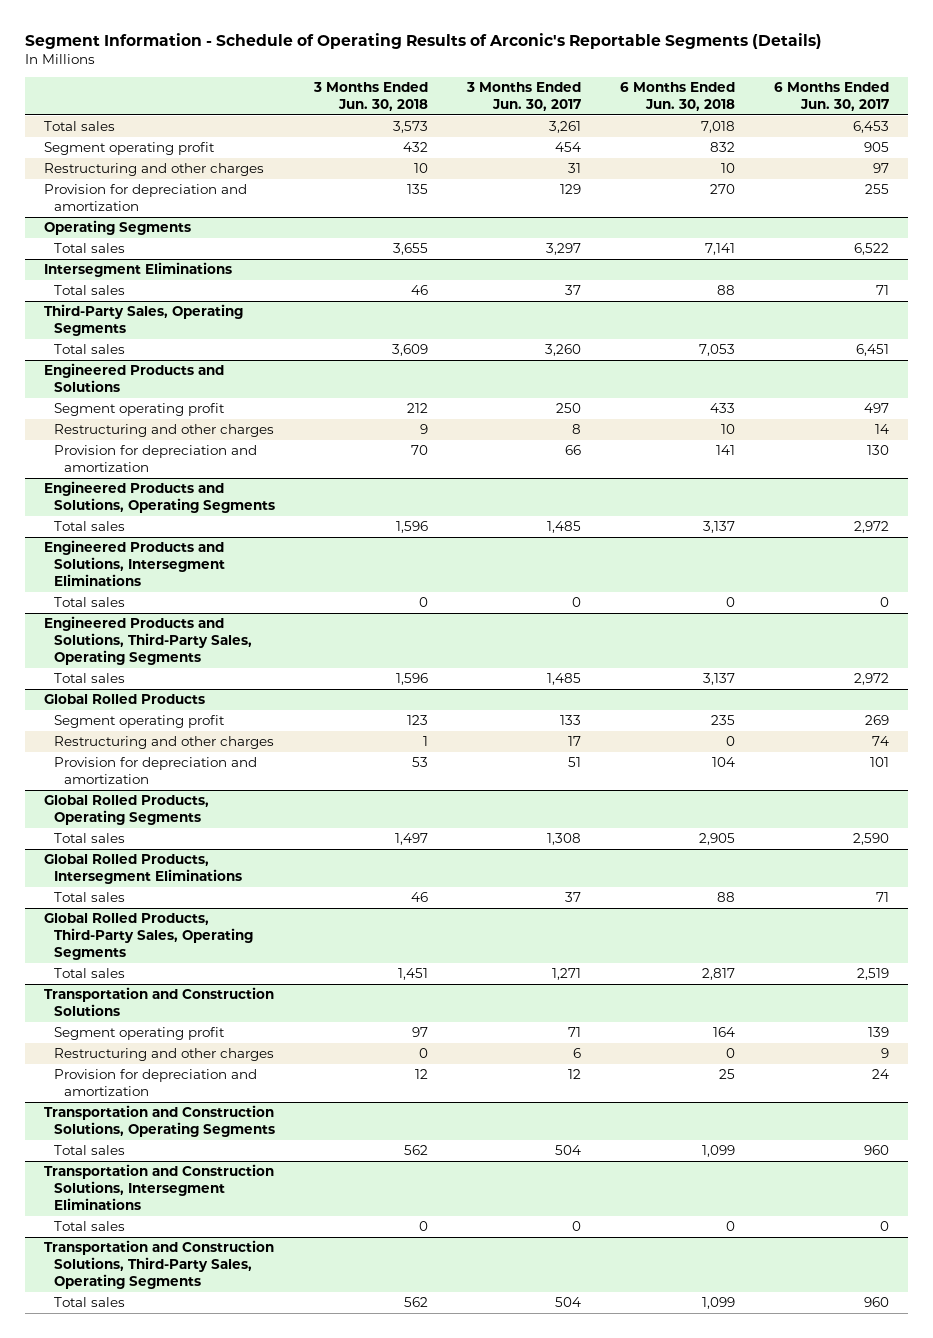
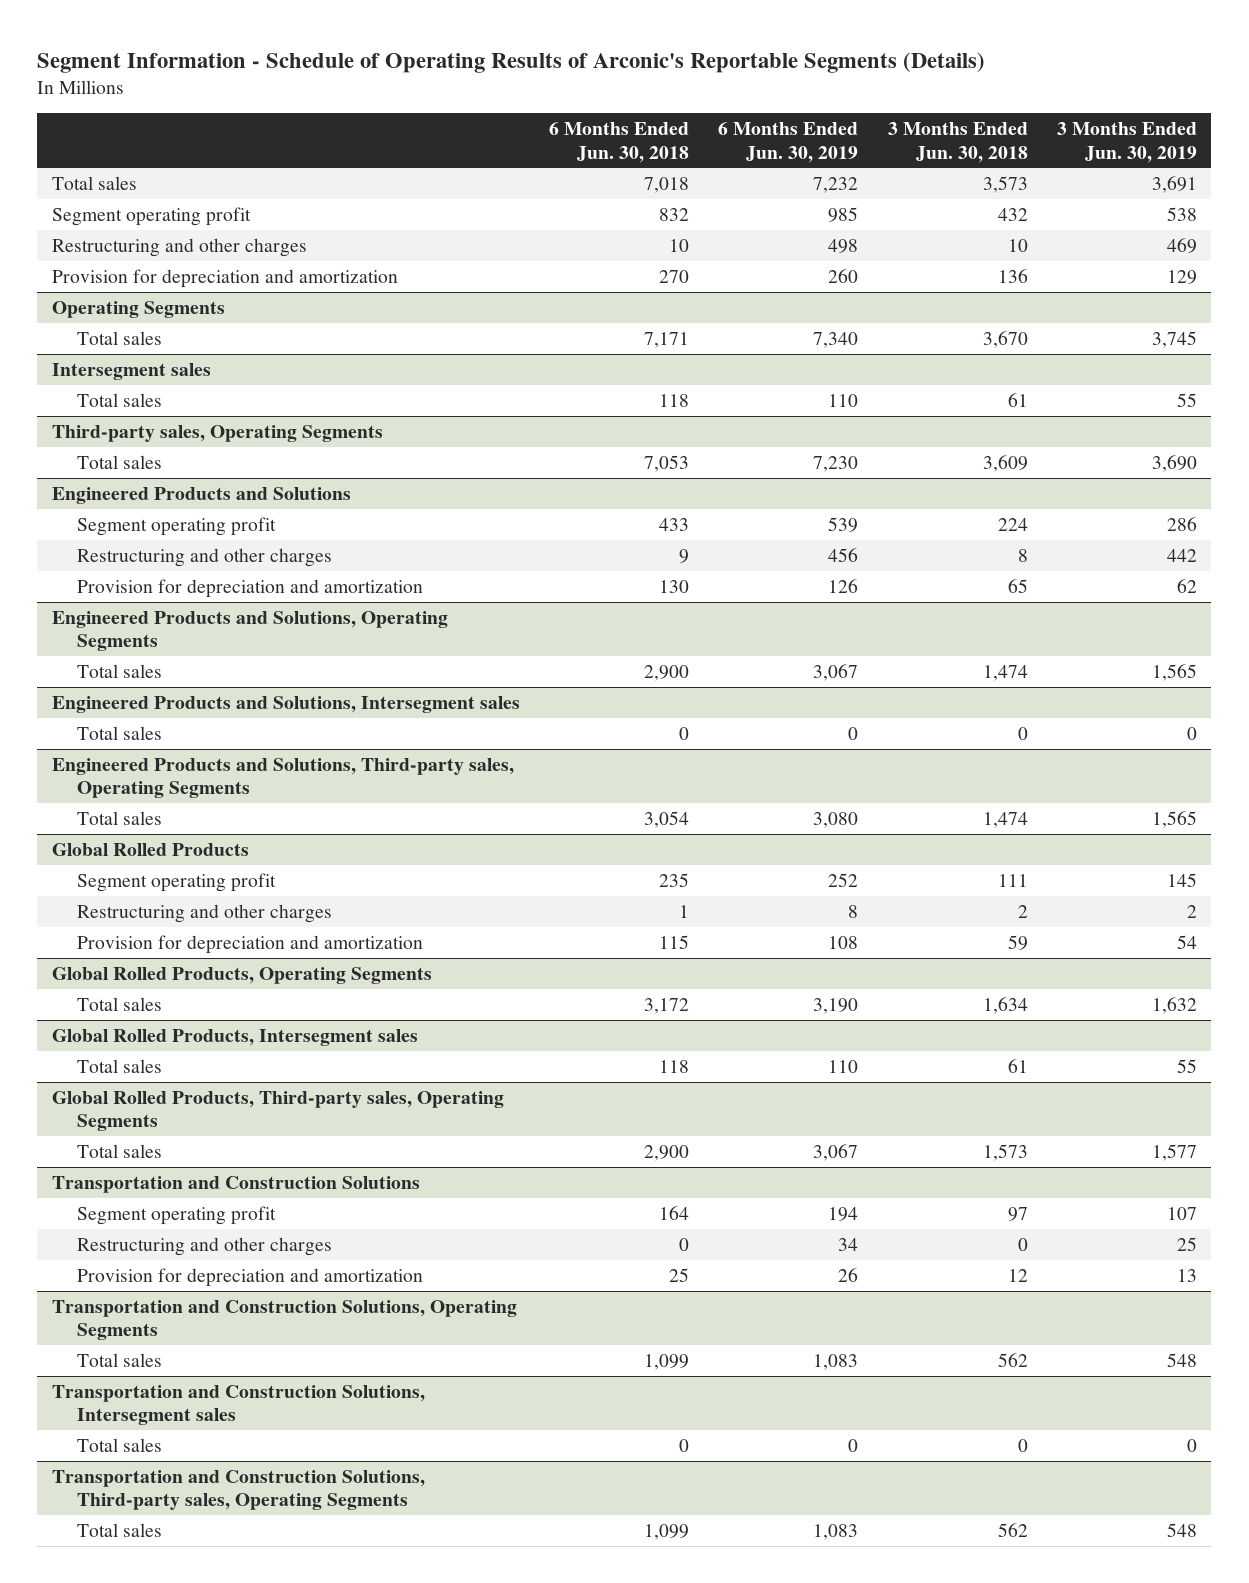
- | 3 Months Ended Jun. 30, 2018 | 3 Months Ended Jun. 30, 2017 | 6 Months Ended Jun. 30, 2018 | 6 Months Ended Jun. 30, 2017
+ | 6 Months Ended Jun. 30, 2018 | 6 Months Ended Jun. 30, 2019 | 3 Months Ended Jun. 30, 2018 | 3 Months Ended Jun. 30, 2019
- Provision for depreciation and amortization | 135 | 129 | 270 | 255
+ Provision for depreciation and amortization | 270 | 260 | 136 | 129
@ Operating Segments
- Total sales | 3,655 | 3,297 | 7,141 | 6,522
- Intersegment Eliminations
- Total sales | 46 | 37 | 88 | 71
- Third-Party Sales, Operating Segments
@ Operating Segments
+ Total sales | 7,171 | 7,340 | 3,670 | 3,745
+ Intersegment sales
+ Total sales | 118 | 110 | 61 | 55
+ Third-party sales, Operating Segments
@ Engineered Products and Solutions
- Segment operating profit | 212 | 250 | 433 | 497
- Restructuring and other charges | 9 | 8 | 10 | 14
- Provision for depreciation and amortization | 70 | 66 | 141 | 130
+ Segment operating profit | 433 | 539 | 224 | 286
+ Restructuring and other charges | 9 | 456 | 8 | 442
+ Provision for depreciation and amortization | 130 | 126 | 65 | 62
@ Engineered Products and Solutions, Operating Segments
- Total sales | 1,596 | 1,485 | 3,137 | 2,972
- Engineered Products and Solutions, Intersegment Eliminations
@ Engineered Products and Solutions, Operating Segments
+ Total sales | 2,900 | 3,067 | 1,474 | 1,565
+ Engineered Products and Solutions, Intersegment sales
- Engineered Products and Solutions, Third-Party Sales, Operating Segments
- Total sales | 1,596 | 1,485 | 3,137 | 2,972
+ Engineered Products and Solutions, Third-party sales, Operating Segments
+ Total sales | 3,054 | 3,080 | 1,474 | 1,565
@ Global Rolled Products
- Segment operating profit | 123 | 133 | 235 | 269
- Restructuring and other charges | 1 | 17 | 0 | 74
- Provision for depreciation and amortization | 53 | 51 | 104 | 101
+ Segment operating profit | 235 | 252 | 111 | 145
+ Restructuring and other charges | 1 | 8 | 2 | 2
+ Provision for depreciation and amortization | 115 | 108 | 59 | 54
@ Global Rolled Products, Operating Segments
- Total sales | 1,497 | 1,308 | 2,905 | 2,590
- Global Rolled Products, Intersegment Eliminations
- Total sales | 46 | 37 | 88 | 71
- Global Rolled Products, Third-Party Sales, Operating Segments
- Total sales | 1,451 | 1,271 | 2,817 | 2,519
@ Global Rolled Products, Operating Segments
+ Total sales | 3,172 | 3,190 | 1,634 | 1,632
+ Global Rolled Products, Intersegment sales
+ Total sales | 118 | 110 | 61 | 55
+ Global Rolled Products, Third-party sales, Operating Segments
+ Total sales | 2,900 | 3,067 | 1,573 | 1,577
- Transportation and Construction Solutions, Intersegment Eliminations
+ Transportation and Construction Solutions, Intersegment sales
- Transportation and Construction Solutions, Third-Party Sales, Operating Segments
+ Transportation and Construction Solutions, Third-party sales, Operating Segments

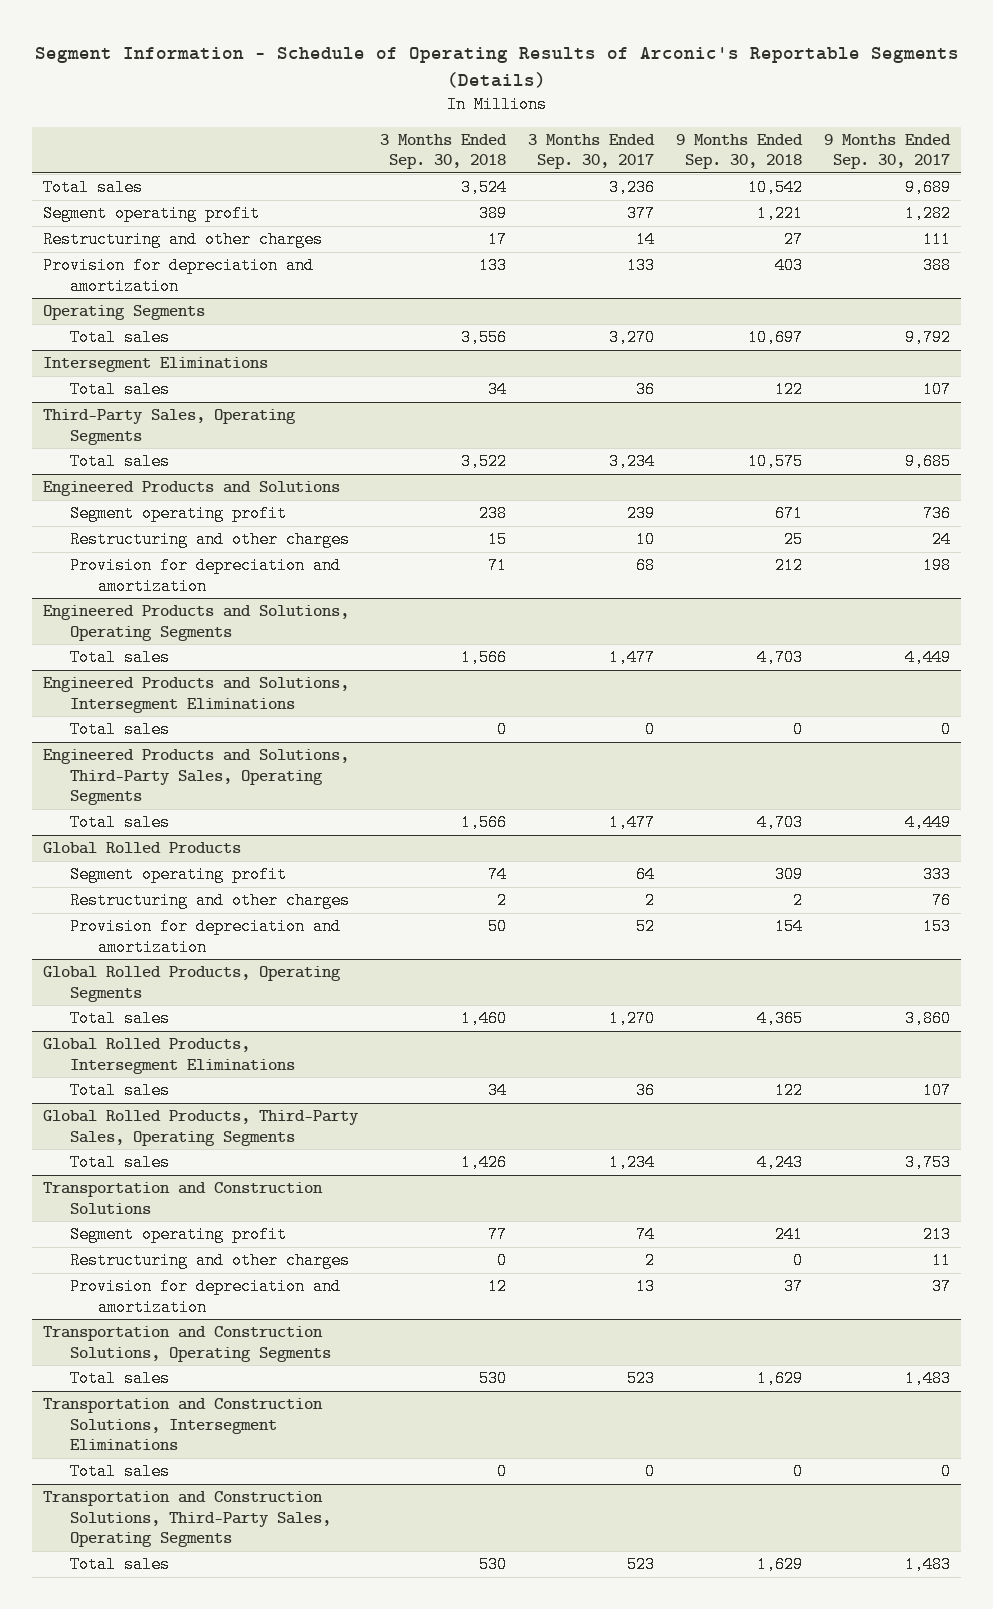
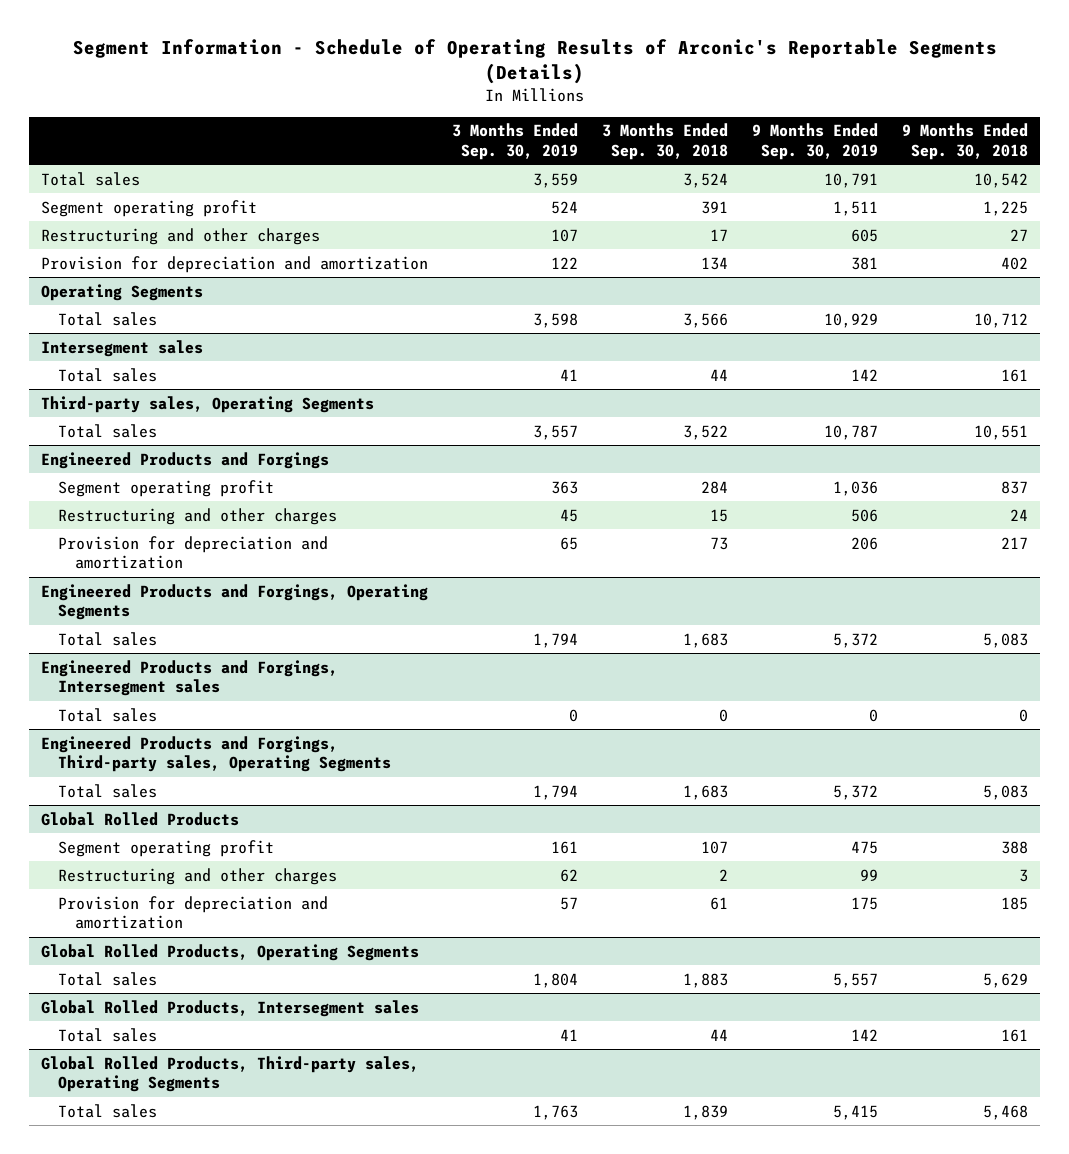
- | 3 Months Ended Sep. 30, 2018 | 3 Months Ended Sep. 30, 2017 | 9 Months Ended Sep. 30, 2018 | 9 Months Ended Sep. 30, 2017
+ | 3 Months Ended Sep. 30, 2019 | 3 Months Ended Sep. 30, 2018 | 9 Months Ended Sep. 30, 2019 | 9 Months Ended Sep. 30, 2018
- Segment operating profit | 389 | 377 | 1,221 | 1,282
+ Segment operating profit | 524 | 391 | 1,511 | 1,225
- Provision for depreciation and amortization | 133 | 133 | 403 | 388
+ Provision for depreciation and amortization | 122 | 134 | 381 | 402
@ Operating Segments
- Total sales | 3,556 | 3,270 | 10,697 | 9,792
- Intersegment Eliminations
- Total sales | 34 | 36 | 122 | 107
- Third-Party Sales, Operating Segments
- Total sales | 3,522 | 3,234 | 10,575 | 9,685
- Engineered Products and Solutions
- Segment operating profit | 238 | 239 | 671 | 736
- Restructuring and other charges | 15 | 10 | 25 | 24
- Provision for depreciation and amortization | 71 | 68 | 212 | 198
- Engineered Products and Solutions, Operating Segments
- Total sales | 1,566 | 1,477 | 4,703 | 4,449
- Engineered Products and Solutions, Intersegment Eliminations
@ Operating Segments
+ Total sales | 3,598 | 3,566 | 10,929 | 10,712
+ Intersegment sales
+ Total sales | 41 | 44 | 142 | 161
+ Third-party sales, Operating Segments
+ Total sales | 3,557 | 3,522 | 10,787 | 10,551
+ Engineered Products and Forgings
+ Segment operating profit | 363 | 284 | 1,036 | 837
+ Restructuring and other charges | 45 | 15 | 506 | 24
+ Provision for depreciation and amortization | 65 | 73 | 206 | 217
+ Engineered Products and Forgings, Operating Segments
+ Total sales | 1,794 | 1,683 | 5,372 | 5,083
+ Engineered Products and Forgings, Intersegment sales
- Engineered Products and Solutions, Third-Party Sales, Operating Segments
- Total sales | 1,566 | 1,477 | 4,703 | 4,449
+ Engineered Products and Forgings, Third-party sales, Operating Segments
+ Total sales | 1,794 | 1,683 | 5,372 | 5,083
@ Global Rolled Products
- Segment operating profit | 74 | 64 | 309 | 333
- Restructuring and other charges | 2 | 2 | 2 | 76
- Provision for depreciation and amortization | 50 | 52 | 154 | 153
+ Segment operating profit | 161 | 107 | 475 | 388
+ Restructuring and other charges | 62 | 2 | 99 | 3
+ Provision for depreciation and amortization | 57 | 61 | 175 | 185
@ Global Rolled Products, Operating Segments
- Total sales | 1,460 | 1,270 | 4,365 | 3,860
- Global Rolled Products, Intersegment Eliminations
- Total sales | 34 | 36 | 122 | 107
- Global Rolled Products, Third-Party Sales, Operating Segments
- Total sales | 1,426 | 1,234 | 4,243 | 3,753
- Transportation and Construction Solutions
- Segment operating profit | 77 | 74 | 241 | 213
- Restructuring and other charges | 0 | 2 | 0 | 11
- Provision for depreciation and amortization | 12 | 13 | 37 | 37
- Transportation and Construction Solutions, Operating Segments
- Total sales | 530 | 523 | 1,629 | 1,483
- Transportation and Construction Solutions, Intersegment Eliminations
- Total sales | 0 | 0 | 0 | 0
- Transportation and Construction Solutions, Third-Party Sales, Operating Segments
- Total sales | 530 | 523 | 1,629 | 1,483
@ Global Rolled Products, Operating Segments
+ Total sales | 1,804 | 1,883 | 5,557 | 5,629
+ Global Rolled Products, Intersegment sales
+ Total sales | 41 | 44 | 142 | 161
+ Global Rolled Products, Third-party sales, Operating Segments
+ Total sales | 1,763 | 1,839 | 5,415 | 5,468

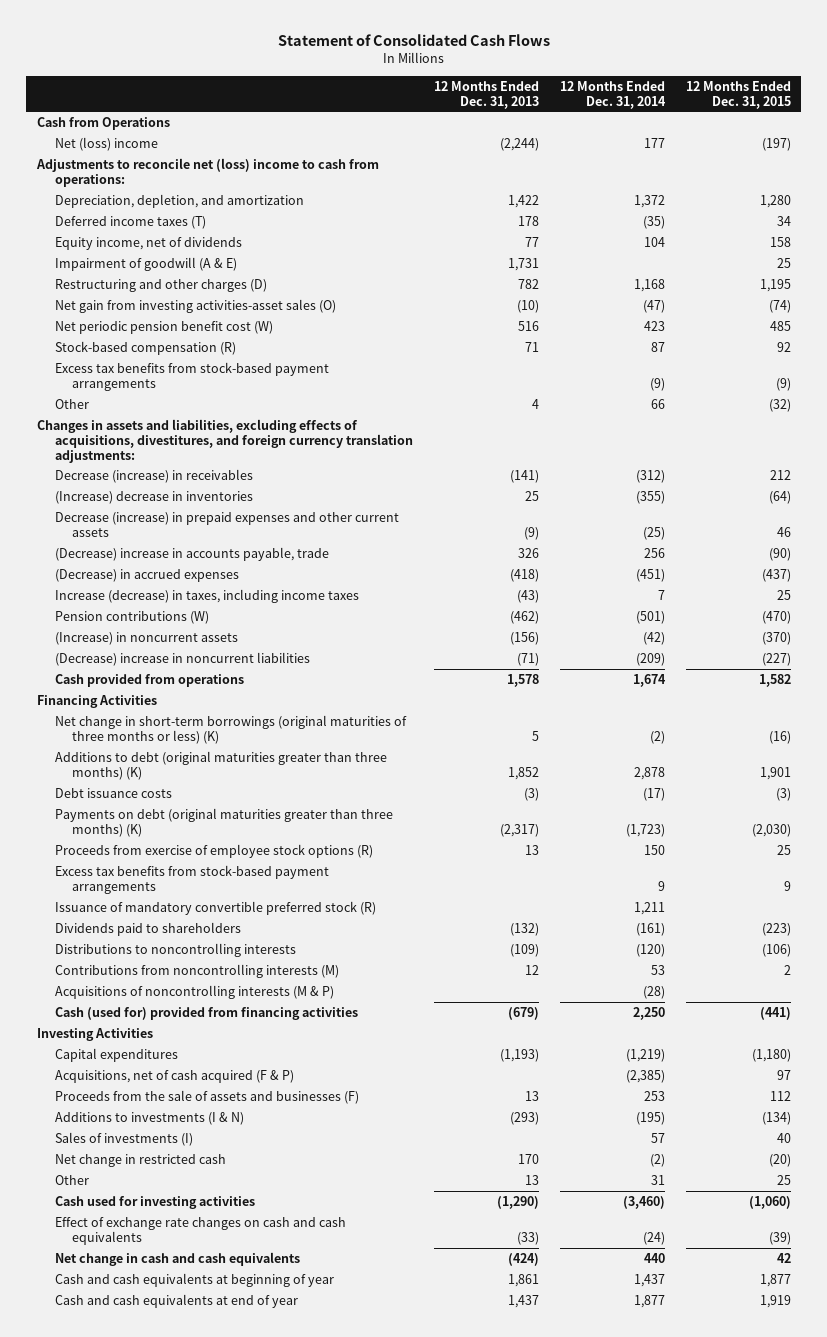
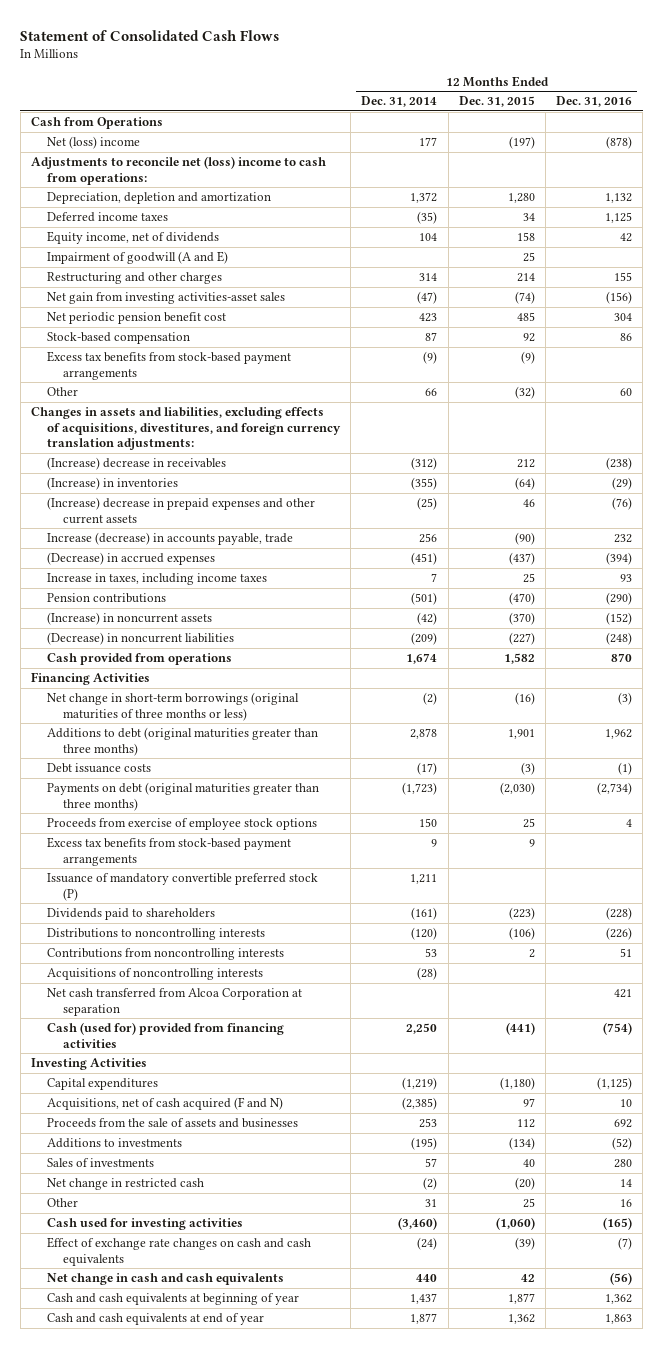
- | 12 Months Ended Dec. 31, 2013 | 12 Months Ended Dec. 31, 2014 | 12 Months Ended Dec. 31, 2015
+ | 12 Months Ended Dec. 31, 2014 | 12 Months Ended Dec. 31, 2015 | 12 Months Ended Dec. 31, 2016
- Depreciation, depletion, and amortization | 1,422 | 1,372 | 1,280
- Deferred income taxes (T) | 178 | (35) | 34
+ Depreciation, depletion and amortization | 1,372 | 1,280 | 1,132
+ Deferred income taxes | (35) | 34 | 1,125
- Impairment of goodwill (A & E) | 1,731 | | 25
- Restructuring and other charges (D) | 782 | 1,168 | 1,195
- Net gain from investing activities-asset sales (O) | (10) | (47) | (74)
- Net periodic pension benefit cost (W) | 516 | 423 | 485
- Stock-based compensation (R) | 71 | 87 | 92
+ Impairment of goodwill (A and E) | | 25 |
+ Restructuring and other charges | 314 | 214 | 155
+ Net gain from investing activities-asset sales | (47) | (74) | (156)
+ Net periodic pension benefit cost | 423 | 485 | 304
+ Stock-based compensation | 87 | 92 | 86
- Decrease (increase) in receivables | (141) | (312) | 212
- (Increase) decrease in inventories | 25 | (355) | (64)
- Decrease (increase) in prepaid expenses and other current assets | (9) | (25) | 46
- (Decrease) increase in accounts payable, trade | 326 | 256 | (90)
+ (Increase) decrease in receivables | (312) | 212 | (238)
+ (Increase) in inventories | (355) | (64) | (29)
+ (Increase) decrease in prepaid expenses and other current assets | (25) | 46 | (76)
+ Increase (decrease) in accounts payable, trade | 256 | (90) | 232
- Increase (decrease) in taxes, including income taxes | (43) | 7 | 25
- Pension contributions (W) | (462) | (501) | (470)
+ Increase in taxes, including income taxes | 7 | 25 | 93
+ Pension contributions | (501) | (470) | (290)
- (Decrease) increase in noncurrent liabilities | (71) | (209) | (227)
+ (Decrease) in noncurrent liabilities | (209) | (227) | (248)
- Net change in short-term borrowings (original maturities of three months or less) (K) | 5 | (2) | (16)
- Additions to debt (original maturities greater than three months) (K) | 1,852 | 2,878 | 1,901
+ Net change in short-term borrowings (original maturities of three months or less) | (2) | (16) | (3)
+ Additions to debt (original maturities greater than three months) | 2,878 | 1,901 | 1,962
- Payments on debt (original maturities greater than three months) (K) | (2,317) | (1,723) | (2,030)
- Proceeds from exercise of employee stock options (R) | 13 | 150 | 25
+ Payments on debt (original maturities greater than three months) | (1,723) | (2,030) | (2,734)
+ Proceeds from exercise of employee stock options | 150 | 25 | 4
- Issuance of mandatory convertible preferred stock (R) | | 1,211 |
+ Issuance of mandatory convertible preferred stock (P) | 1,211 | |
- Contributions from noncontrolling interests (M) | 12 | 53 | 2
- Acquisitions of noncontrolling interests (M & P) | | (28) |
+ Contributions from noncontrolling interests | 53 | 2 | 51
+ Acquisitions of noncontrolling interests | (28) | |
+ Net cash transferred from Alcoa Corporation at separation | | | 421
- Acquisitions, net of cash acquired (F & P) | | (2,385) | 97
- Proceeds from the sale of assets and businesses (F) | 13 | 253 | 112
- Additions to investments (I & N) | (293) | (195) | (134)
- Sales of investments (I) | | 57 | 40
+ Acquisitions, net of cash acquired (F and N) | (2,385) | 97 | 10
+ Proceeds from the sale of assets and businesses | 253 | 112 | 692
+ Additions to investments | (195) | (134) | (52)
+ Sales of investments | 57 | 40 | 280
- Cash and cash equivalents at end of year | 1,437 | 1,877 | 1,919
+ Cash and cash equivalents at end of year | 1,877 | 1,362 | 1,863

